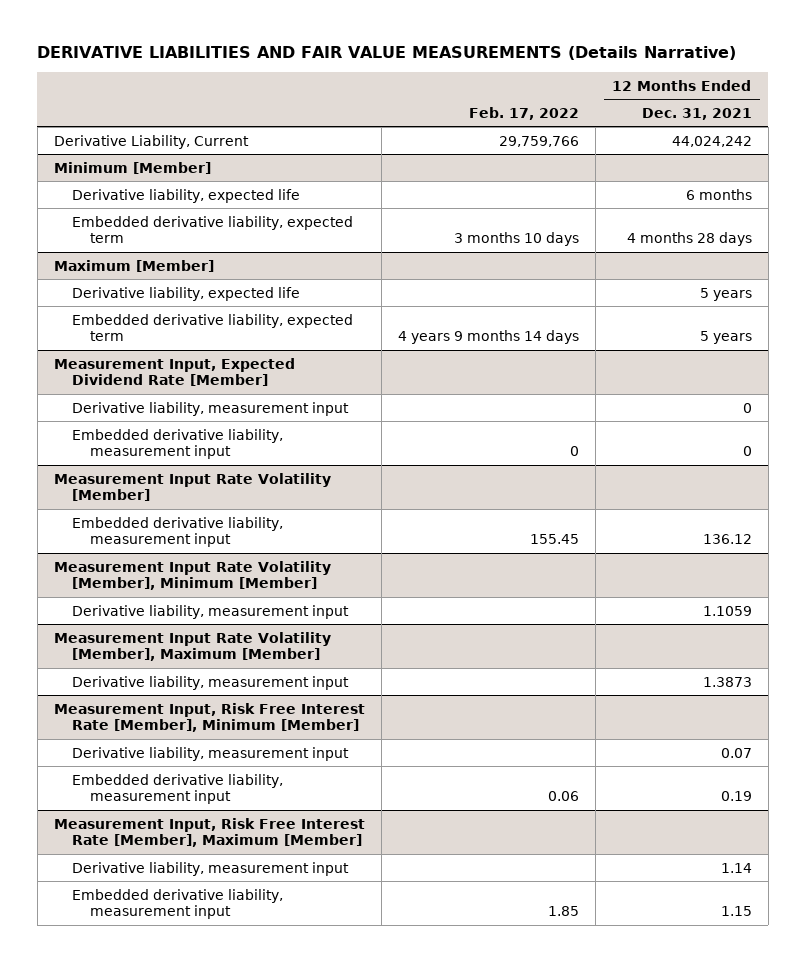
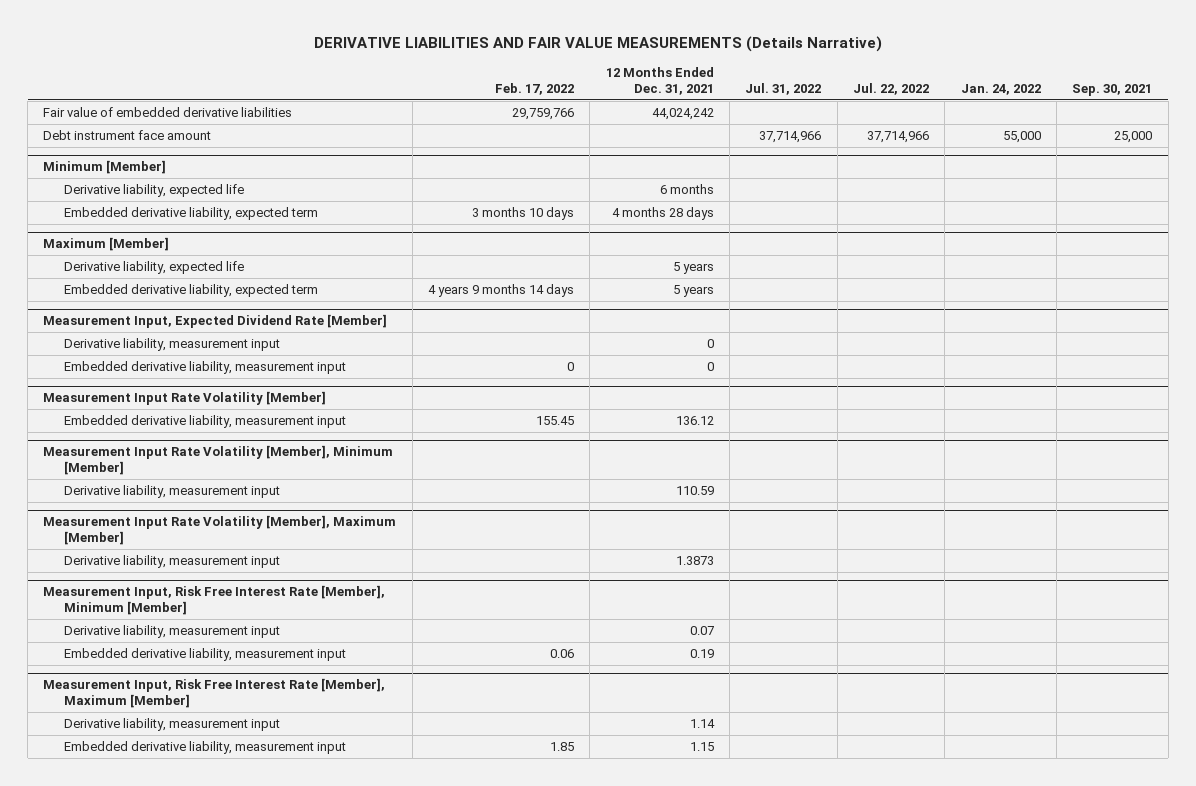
- | Feb. 17, 2022 | 12 Months Ended Dec. 31, 2021
+ | Feb. 17, 2022 | 12 Months Ended Dec. 31, 2021 | Jul. 31, 2022 | Jul. 22, 2022 | Jan. 24, 2022 | Sep. 30, 2021
- Derivative Liability, Current | 29,759,766 | 44,024,242
+ Fair value of embedded derivative liabilities | 29,759,766 | 44,024,242 | | | |
+ Debt instrument face amount | | | 37,714,966 | 37,714,966 | 55,000 | 25,000
@ Measurement Input Rate Volatility [Member], Minimum [Member]
- Derivative liability, measurement input | | 1.1059
+ Derivative liability, measurement input | | 110.59 | | | |

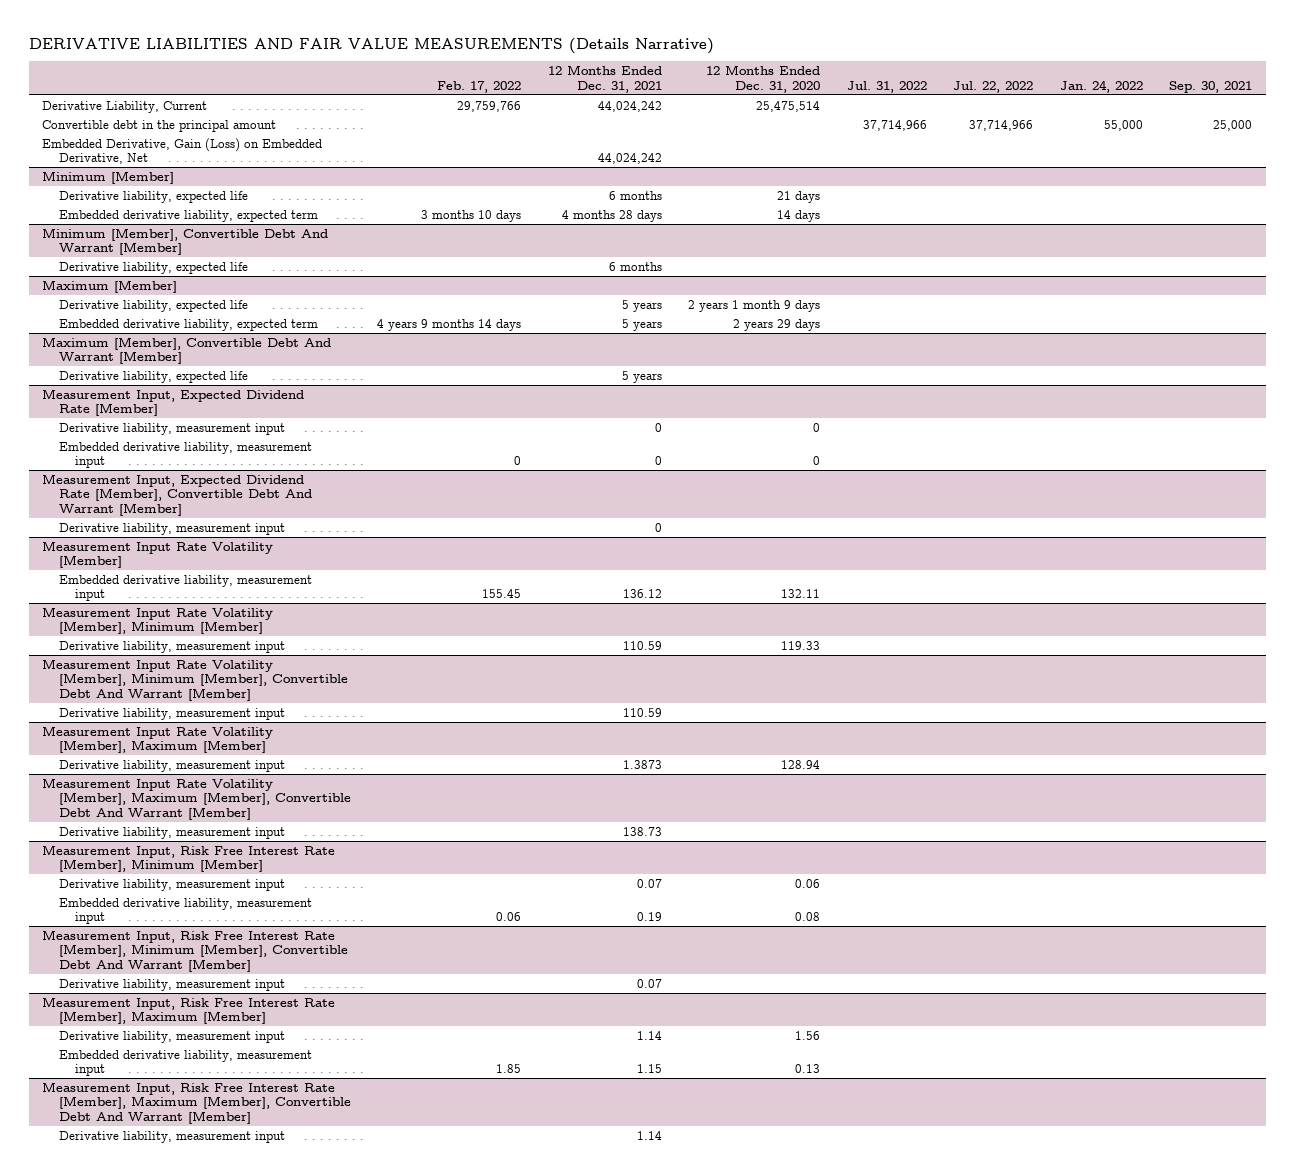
- | Feb. 17, 2022 | 12 Months Ended Dec. 31, 2021 | Jul. 31, 2022 | Jul. 22, 2022 | Jan. 24, 2022 | Sep. 30, 2021
+ | Feb. 17, 2022 | 12 Months Ended Dec. 31, 2021 | 12 Months Ended Dec. 31, 2020 | Jul. 31, 2022 | Jul. 22, 2022 | Jan. 24, 2022 | Sep. 30, 2021
- Fair value of embedded derivative liabilities | 29,759,766 | 44,024,242 | | | |
- Debt instrument face amount | | | 37,714,966 | 37,714,966 | 55,000 | 25,000
+ Derivative Liability, Current | 29,759,766 | 44,024,242 | 25,475,514 | | | |
+ Convertible debt in the principal amount | | | | 37,714,966 | 37,714,966 | 55,000 | 25,000
+ Embedded Derivative, Gain (Loss) on Embedded Derivative, Net | | 44,024,242 | | | | |
+ Minimum [Member], Convertible Debt And Warrant [Member]
+ Derivative liability, expected life | | 6 months | | | | |
+ Maximum [Member], Convertible Debt And Warrant [Member]
+ Derivative liability, expected life | | 5 years | | | | |
+ Measurement Input, Expected Dividend Rate [Member], Convertible Debt And Warrant [Member]
+ Derivative liability, measurement input | | 0 | | | | |
+ Measurement Input Rate Volatility [Member], Minimum [Member], Convertible Debt And Warrant [Member]
+ Derivative liability, measurement input | | 110.59 | | | | |
+ Measurement Input Rate Volatility [Member], Maximum [Member], Convertible Debt And Warrant [Member]
+ Derivative liability, measurement input | | 138.73 | | | | |
+ Measurement Input, Risk Free Interest Rate [Member], Minimum [Member], Convertible Debt And Warrant [Member]
+ Derivative liability, measurement input | | 0.07 | | | | |
+ Measurement Input, Risk Free Interest Rate [Member], Maximum [Member], Convertible Debt And Warrant [Member]
+ Derivative liability, measurement input | | 1.14 | | | | |

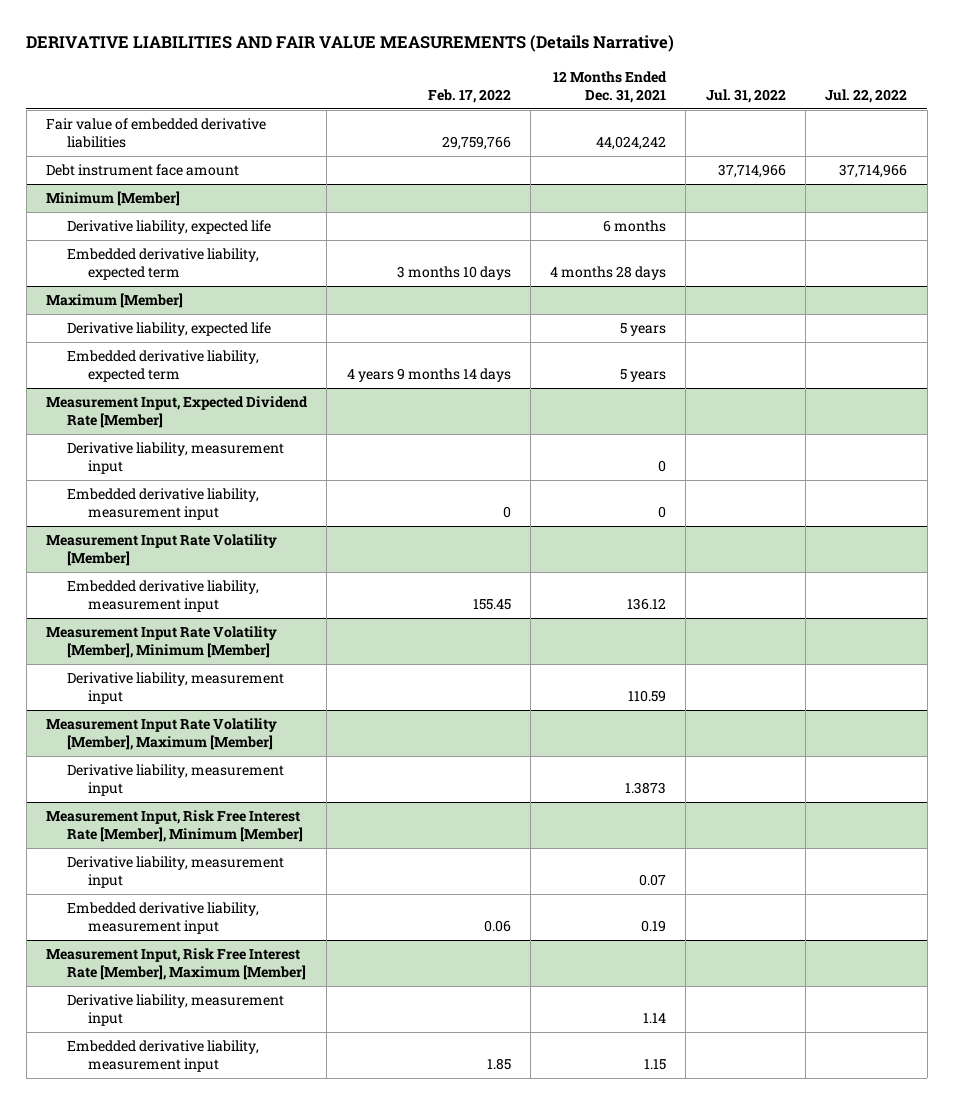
- | Feb. 17, 2022 | 12 Months Ended Dec. 31, 2021 | 12 Months Ended Dec. 31, 2020 | Jul. 31, 2022 | Jul. 22, 2022 | Jan. 24, 2022 | Sep. 30, 2021
+ | Feb. 17, 2022 | 12 Months Ended Dec. 31, 2021 | Jul. 31, 2022 | Jul. 22, 2022
- Derivative Liability, Current | 29,759,766 | 44,024,242 | 25,475,514 | | | |
- Convertible debt in the principal amount | | | | 37,714,966 | 37,714,966 | 55,000 | 25,000
- Embedded Derivative, Gain (Loss) on Embedded Derivative, Net | | 44,024,242 | | | | |
+ Fair value of embedded derivative liabilities | 29,759,766 | 44,024,242 | |
+ Debt instrument face amount | | | 37,714,966 | 37,714,966
- Minimum [Member], Convertible Debt And Warrant [Member]
- Derivative liability, expected life | | 6 months | | | | |
- Maximum [Member], Convertible Debt And Warrant [Member]
- Derivative liability, expected life | | 5 years | | | | |
- Measurement Input, Expected Dividend Rate [Member], Convertible Debt And Warrant [Member]
- Derivative liability, measurement input | | 0 | | | | |
- Measurement Input Rate Volatility [Member], Minimum [Member], Convertible Debt And Warrant [Member]
- Derivative liability, measurement input | | 110.59 | | | | |
- Measurement Input Rate Volatility [Member], Maximum [Member], Convertible Debt And Warrant [Member]
- Derivative liability, measurement input | | 138.73 | | | | |
- Measurement Input, Risk Free Interest Rate [Member], Minimum [Member], Convertible Debt And Warrant [Member]
- Derivative liability, measurement input | | 0.07 | | | | |
- Measurement Input, Risk Free Interest Rate [Member], Maximum [Member], Convertible Debt And Warrant [Member]
- Derivative liability, measurement input | | 1.14 | | | | |

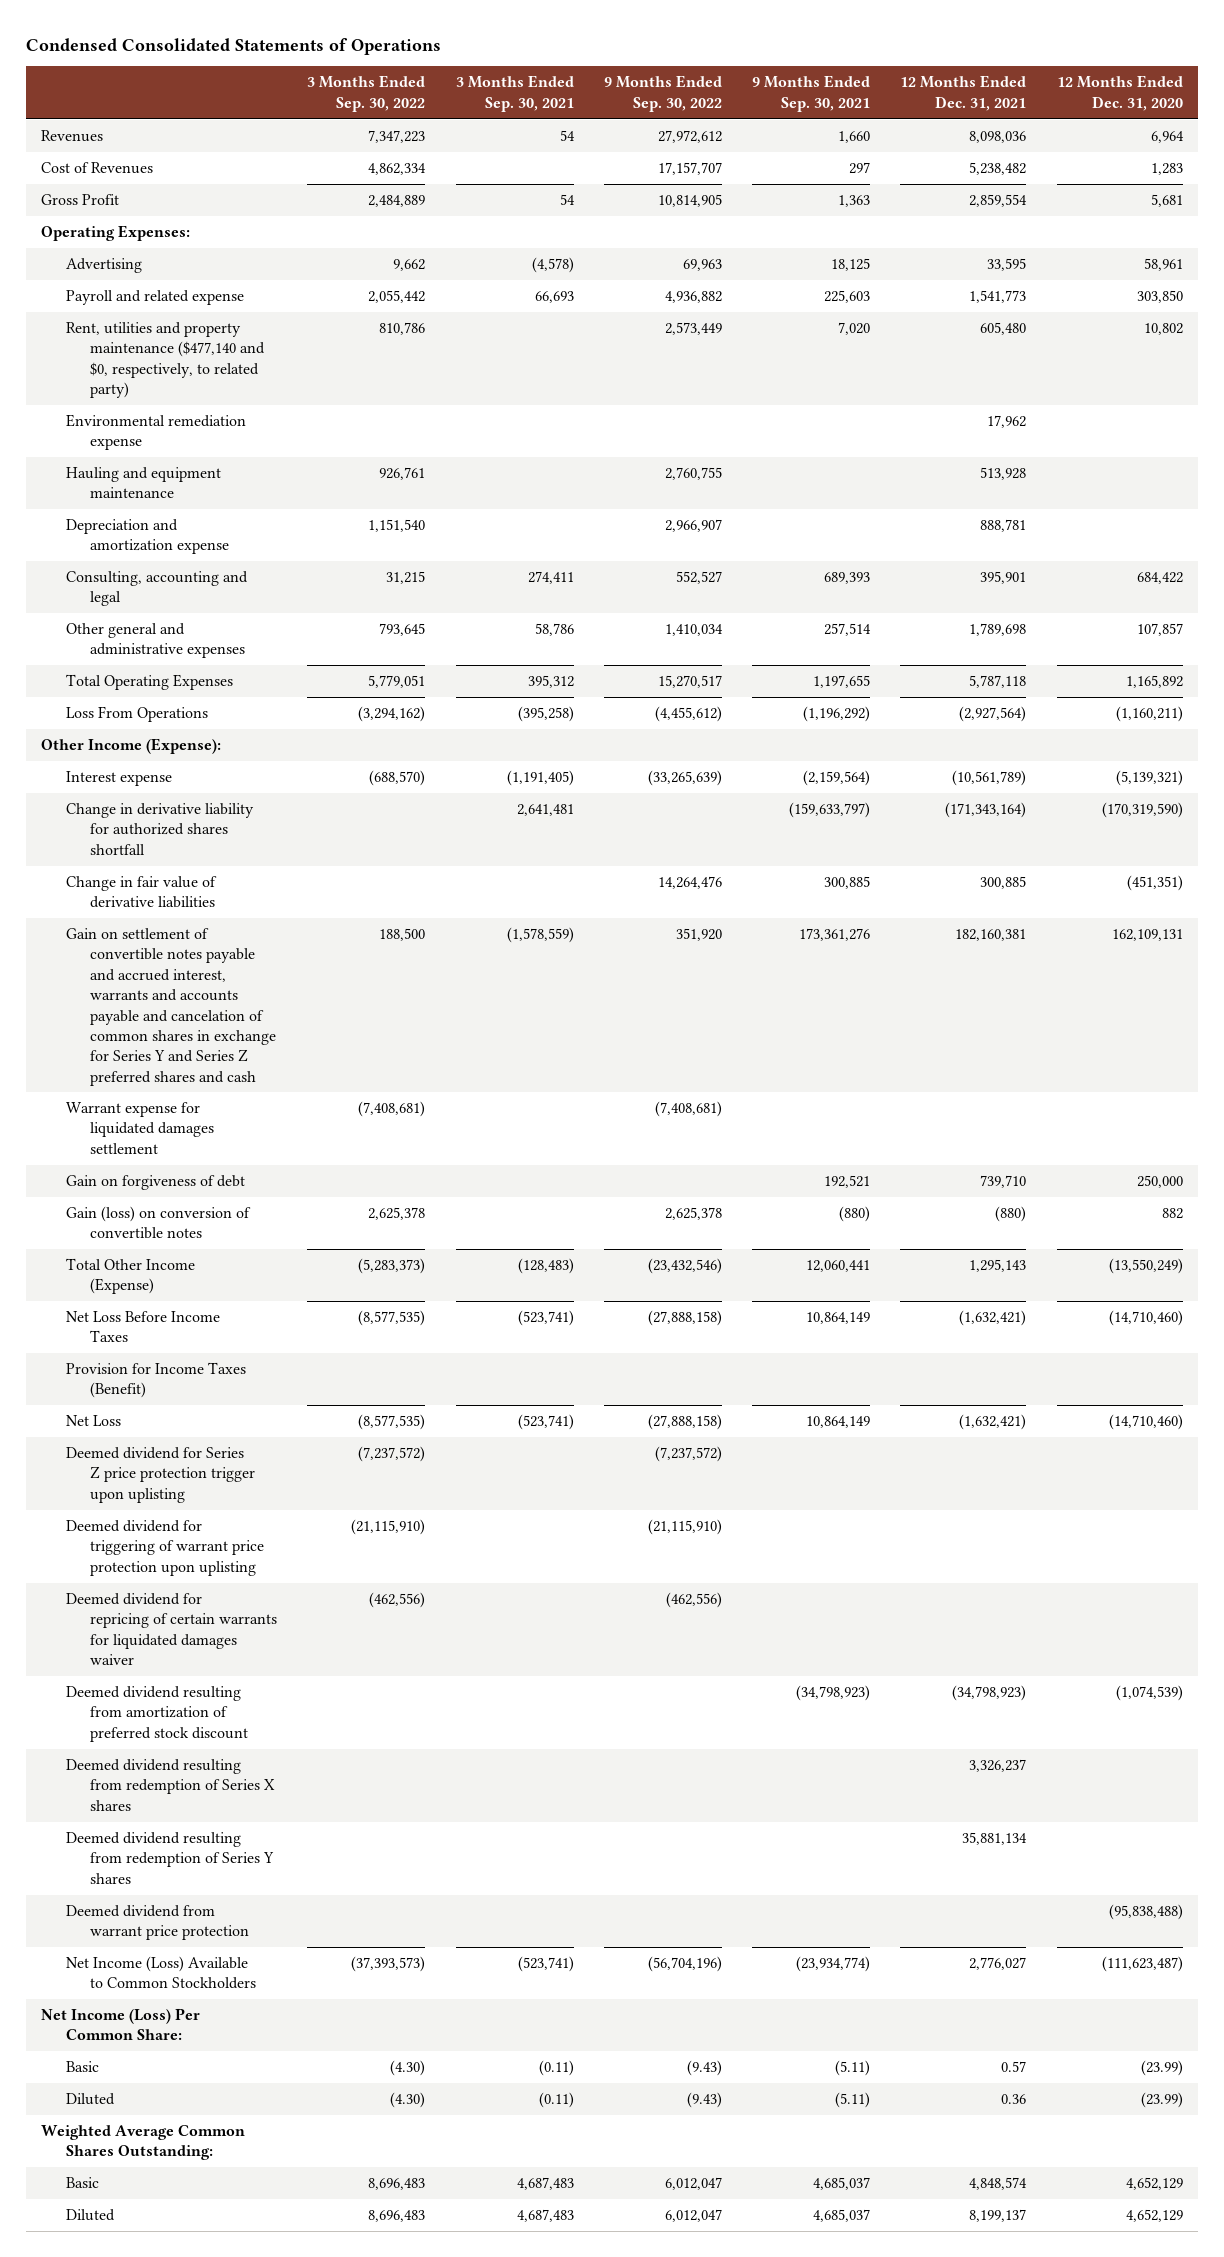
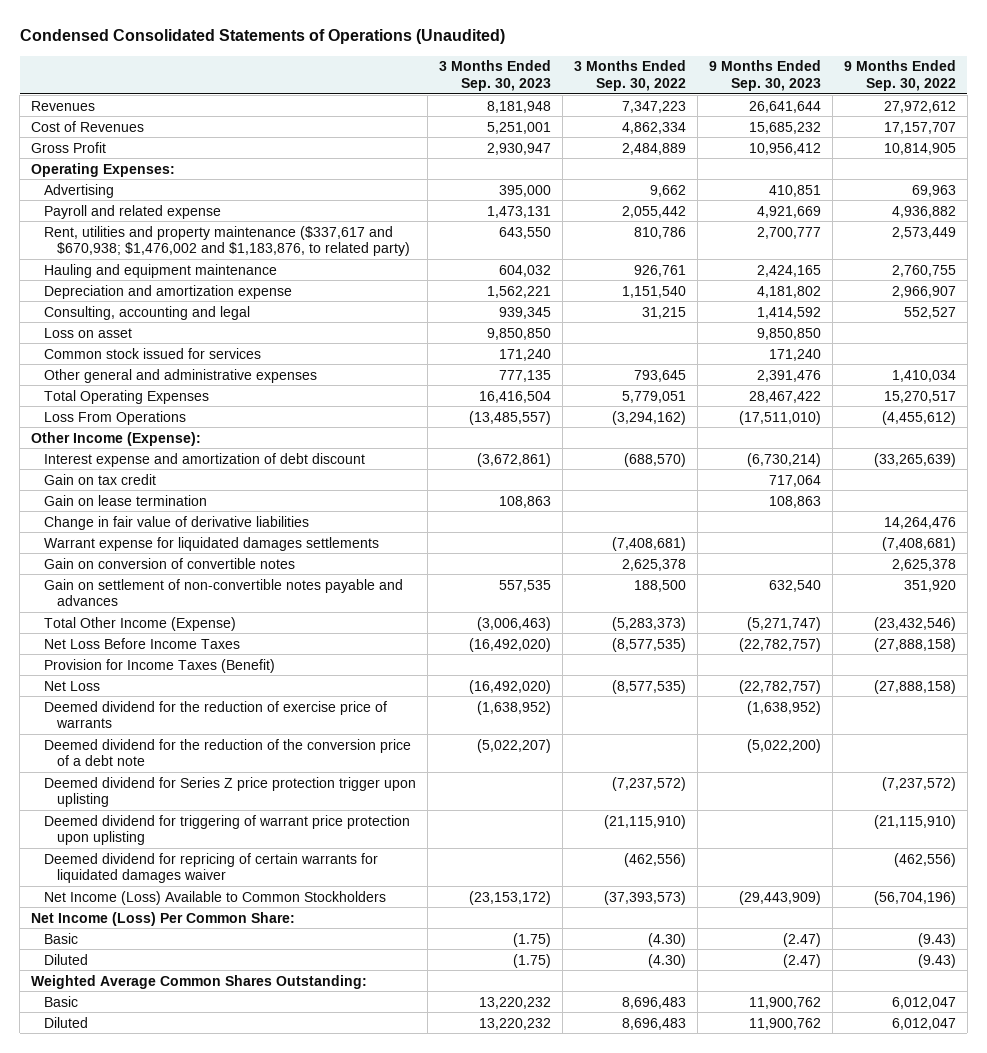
- Condensed Consolidated Statements of Operations
+ Condensed Consolidated Statements of Operations (Unaudited)
- | 3 Months Ended Sep. 30, 2022 | 3 Months Ended Sep. 30, 2021 | 9 Months Ended Sep. 30, 2022 | 9 Months Ended Sep. 30, 2021 | 12 Months Ended Dec. 31, 2021 | 12 Months Ended Dec. 31, 2020
+ | 3 Months Ended Sep. 30, 2023 | 3 Months Ended Sep. 30, 2022 | 9 Months Ended Sep. 30, 2023 | 9 Months Ended Sep. 30, 2022
- Rent, utilities and property maintenance ($477,140 and $0, respectively, to related party) | 810,786 | | 2,573,449 | 7,020 | 605,480 | 10,802
- Environmental remediation expense | | | | | 17,962 |
+ Rent, utilities and property maintenance ($337,617 and $670,938; $1,476,002 and $1,183,876, to related party) | 643,550 | 810,786 | 2,700,777 | 2,573,449
+ Loss on asset | 9,850,850 | | 9,850,850 |
+ Common stock issued for services | 171,240 | | 171,240 |
- Interest expense | (688,570) | (1,191,405) | (33,265,639) | (2,159,564) | (10,561,789) | (5,139,321)
- Change in derivative liability for authorized shares shortfall | | 2,641,481 | | (159,633,797) | (171,343,164) | (170,319,590)
+ Interest expense and amortization of debt discount | (3,672,861) | (688,570) | (6,730,214) | (33,265,639)
+ Gain on tax credit | | | 717,064 |
+ Gain on lease termination | 108,863 | | 108,863 |
- Gain on settlement of convertible notes payable and accrued interest, warrants and accounts payable and cancelation of common shares in exchange for Series Y and Series Z preferred shares and cash | 188,500 | (1,578,559) | 351,920 | 173,361,276 | 182,160,381 | 162,109,131
- Warrant expense for liquidated damages settlement | (7,408,681) | | (7,408,681) | | |
- Gain on forgiveness of debt | | | | 192,521 | 739,710 | 250,000
- Gain (loss) on conversion of convertible notes | 2,625,378 | | 2,625,378 | (880) | (880) | 882
+ Warrant expense for liquidated damages settlements | | (7,408,681) | | (7,408,681)
+ Gain on conversion of convertible notes | | 2,625,378 | | 2,625,378
+ Gain on settlement of non-convertible notes payable and advances | 557,535 | 188,500 | 632,540 | 351,920
+ Deemed dividend for the reduction of exercise price of warrants | (1,638,952) | | (1,638,952) |
+ Deemed dividend for the reduction of the conversion price of a debt note | (5,022,207) | | (5,022,200) |
- Deemed dividend resulting from amortization of preferred stock discount | | | | (34,798,923) | (34,798,923) | (1,074,539)
- Deemed dividend resulting from redemption of Series X shares | | | | | 3,326,237 |
- Deemed dividend resulting from redemption of Series Y shares | | | | | 35,881,134 |
- Deemed dividend from warrant price protection | | | | | | (95,838,488)

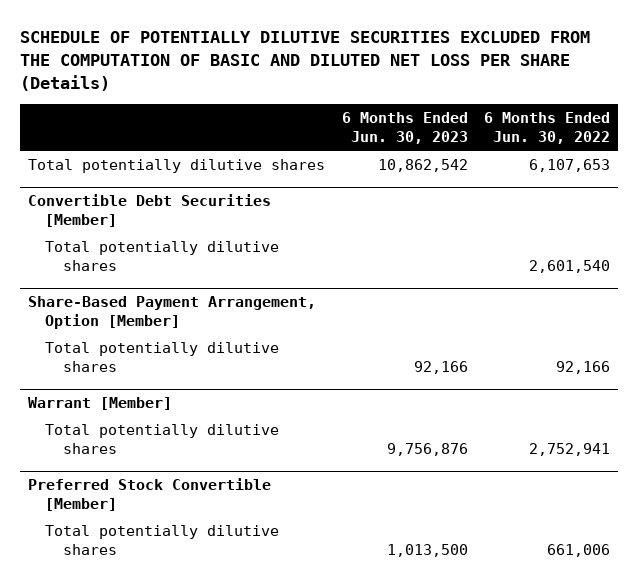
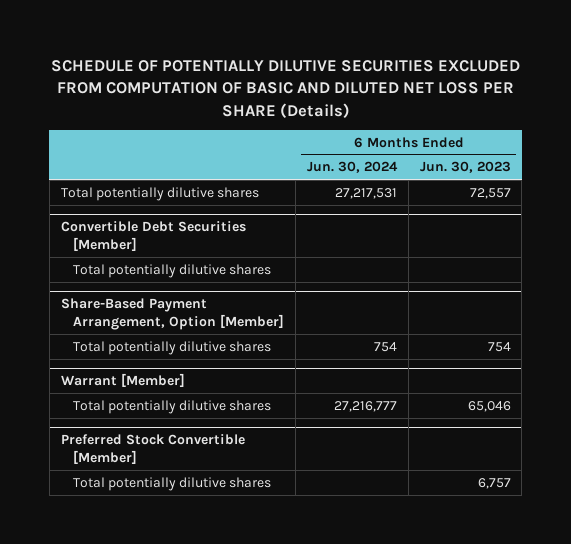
- SCHEDULE OF POTENTIALLY DILUTIVE SECURITIES EXCLUDED FROM THE COMPUTATION OF BASIC AND DILUTED NET LOSS PER SHARE (Details)
+ SCHEDULE OF POTENTIALLY DILUTIVE SECURITIES EXCLUDED FROM COMPUTATION OF BASIC AND DILUTED NET LOSS PER SHARE (Details)
- | 6 Months Ended Jun. 30, 2023 | 6 Months Ended Jun. 30, 2022
+ | 6 Months Ended Jun. 30, 2024 | 6 Months Ended Jun. 30, 2023
- Total potentially dilutive shares | 10,862,542 | 6,107,653
+ Total potentially dilutive shares | 27,217,531 | 72,557
@ Share-Based Payment Arrangement, Option [Member]
- Total potentially dilutive shares | 92,166 | 92,166
+ Total potentially dilutive shares | 754 | 754
@ Warrant [Member]
- Total potentially dilutive shares | 9,756,876 | 2,752,941
+ Total potentially dilutive shares | 27,216,777 | 65,046
@ Preferred Stock Convertible [Member]
- Total potentially dilutive shares | 1,013,500 | 661,006
+ Total potentially dilutive shares | | 6,757

